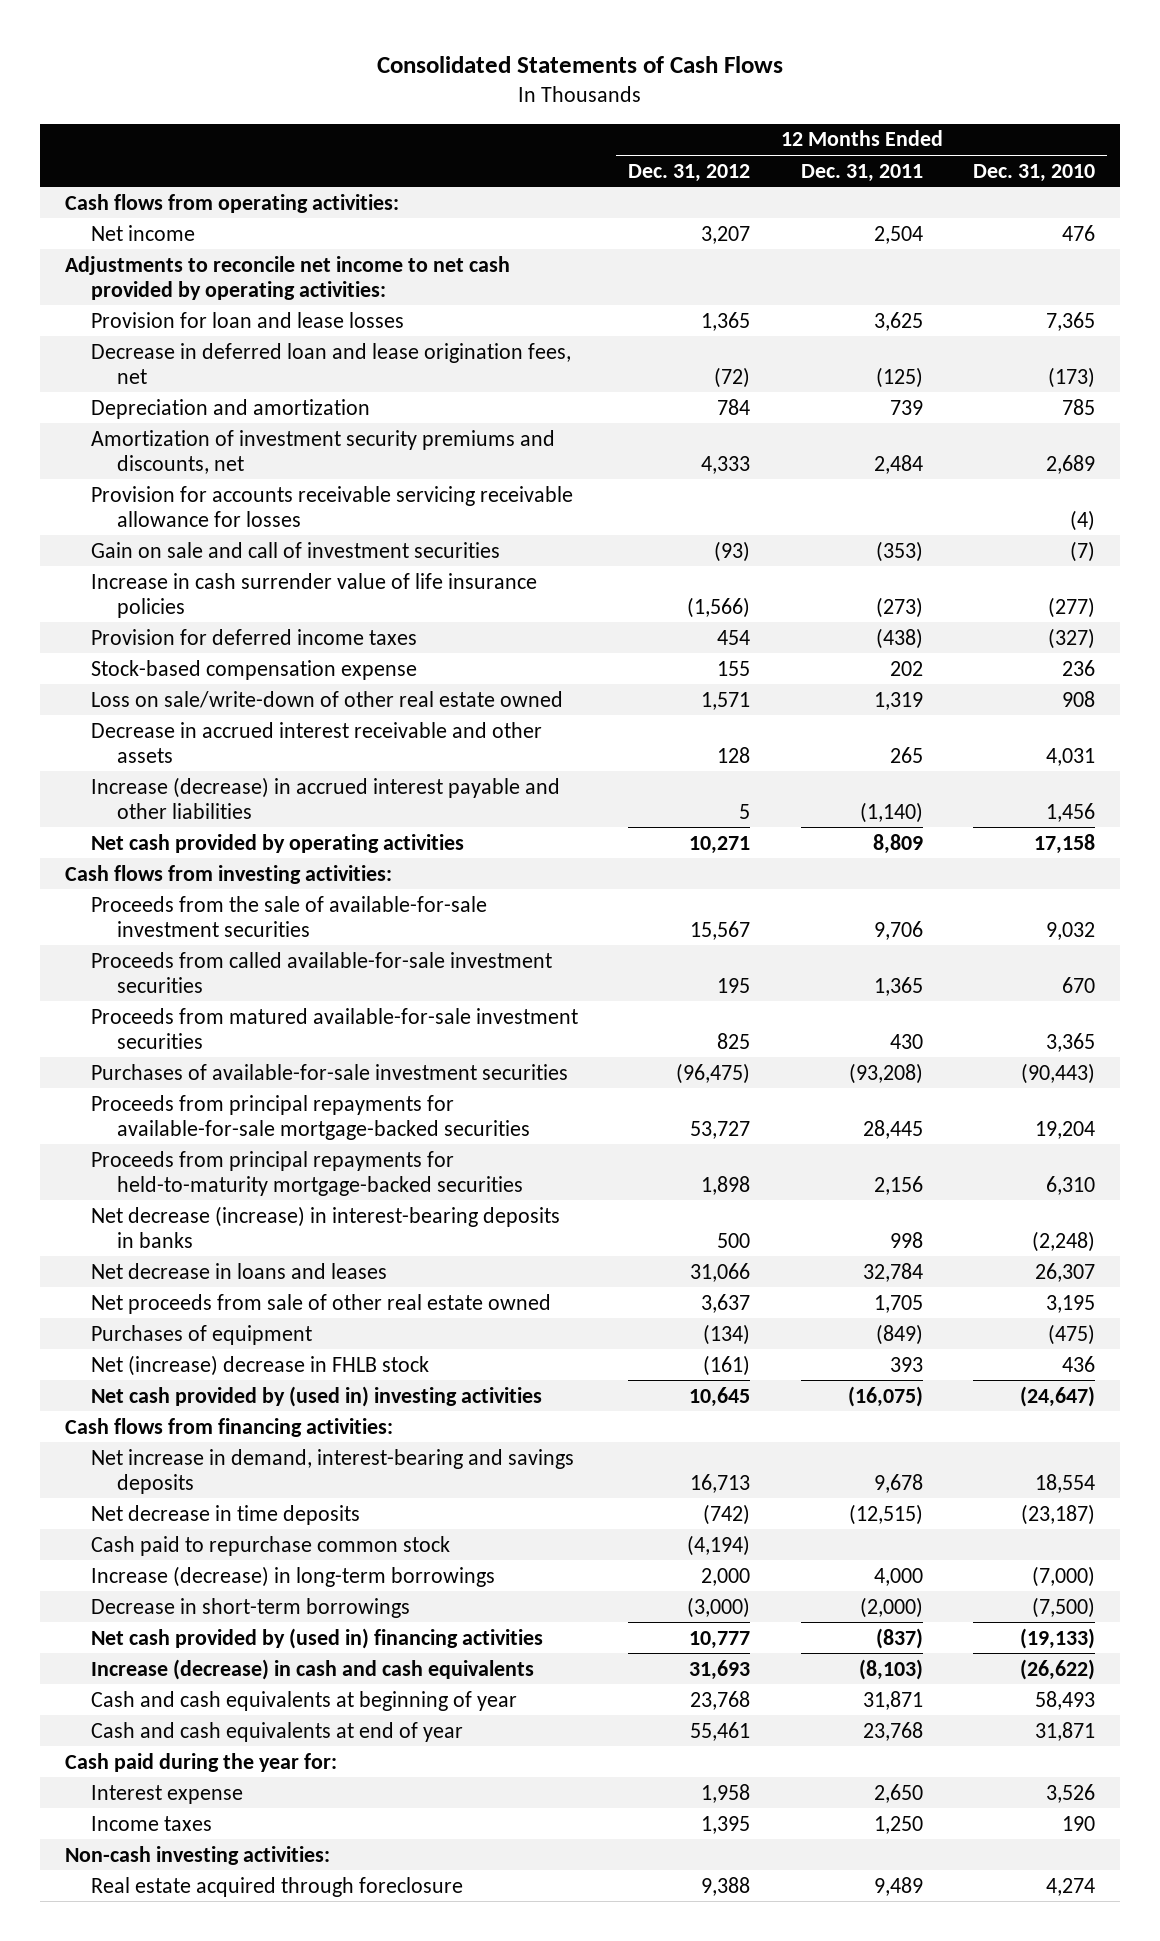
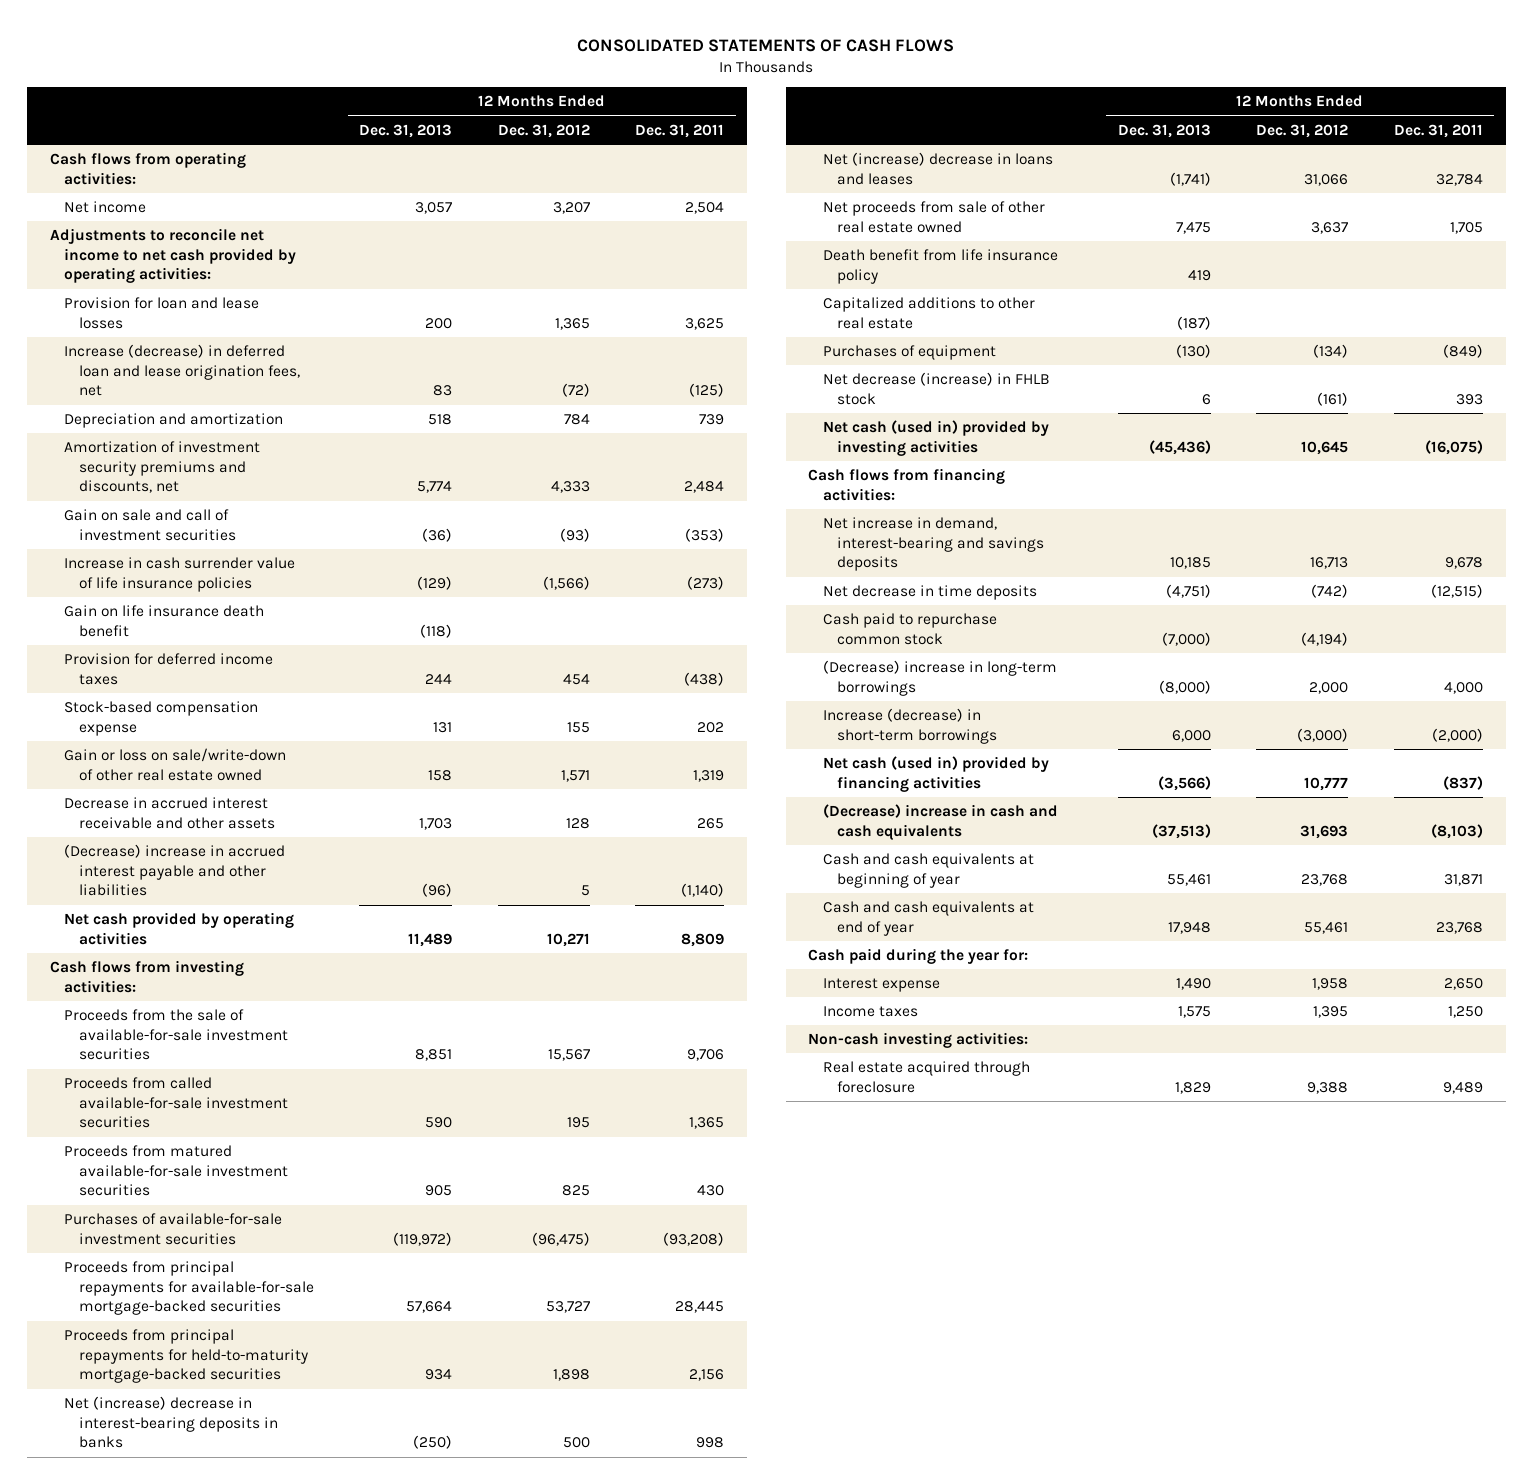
- Consolidated Statements of Cash Flows
+ CONSOLIDATED STATEMENTS OF CASH FLOWS
- | 12 Months Ended Dec. 31, 2012 | 12 Months Ended Dec. 31, 2011 | 12 Months Ended Dec. 31, 2010
+ | 12 Months Ended Dec. 31, 2013 | 12 Months Ended Dec. 31, 2012 | 12 Months Ended Dec. 31, 2011
- Decrease in deferred loan and lease origination fees, net | (72) | (125) | (173)
+ Increase (decrease) in deferred loan and lease origination fees, net | 83 | (72) | (125)
- Provision for accounts receivable servicing receivable allowance for losses | | | (4)
+ Gain on life insurance death benefit | (118) | |
- Loss on sale/write-down of other real estate owned | 1,571 | 1,319 | 908
+ Gain or loss on sale/write-down of other real estate owned | 158 | 1,571 | 1,319
- Increase (decrease) in accrued interest payable and other liabilities | 5 | (1,140) | 1,456
+ (Decrease) increase in accrued interest payable and other liabilities | (96) | 5 | (1,140)
- Net decrease (increase) in interest-bearing deposits in banks | 500 | 998 | (2,248)
- Net decrease in loans and leases | 31,066 | 32,784 | 26,307
+ Net (increase) decrease in interest-bearing deposits in banks | (250) | 500 | 998
+ Net (increase) decrease in loans and leases | (1,741) | 31,066 | 32,784
+ Death benefit from life insurance policy | 419 | |
+ Capitalized additions to other real estate | (187) | |
- Net (increase) decrease in FHLB stock | (161) | 393 | 436
- Net cash provided by (used in) investing activities | 10,645 | (16,075) | (24,647)
+ Net decrease (increase) in FHLB stock | 6 | (161) | 393
+ Net cash (used in) provided by investing activities | (45,436) | 10,645 | (16,075)
- Increase (decrease) in long-term borrowings | 2,000 | 4,000 | (7,000)
- Decrease in short-term borrowings | (3,000) | (2,000) | (7,500)
- Net cash provided by (used in) financing activities | 10,777 | (837) | (19,133)
- Increase (decrease) in cash and cash equivalents | 31,693 | (8,103) | (26,622)
+ (Decrease) increase in long-term borrowings | (8,000) | 2,000 | 4,000
+ Increase (decrease) in short-term borrowings | 6,000 | (3,000) | (2,000)
+ Net cash (used in) provided by financing activities | (3,566) | 10,777 | (837)
+ (Decrease) increase in cash and cash equivalents | (37,513) | 31,693 | (8,103)

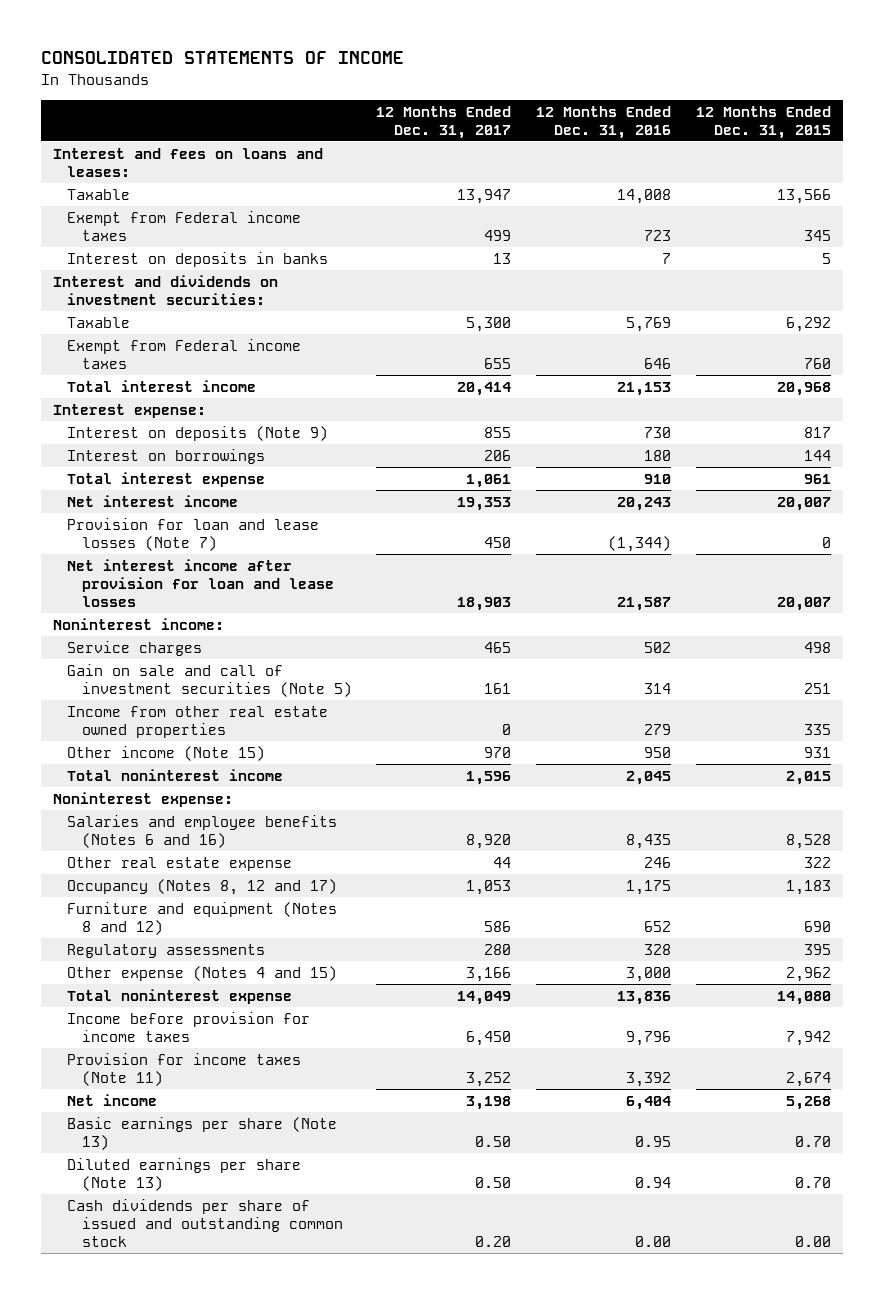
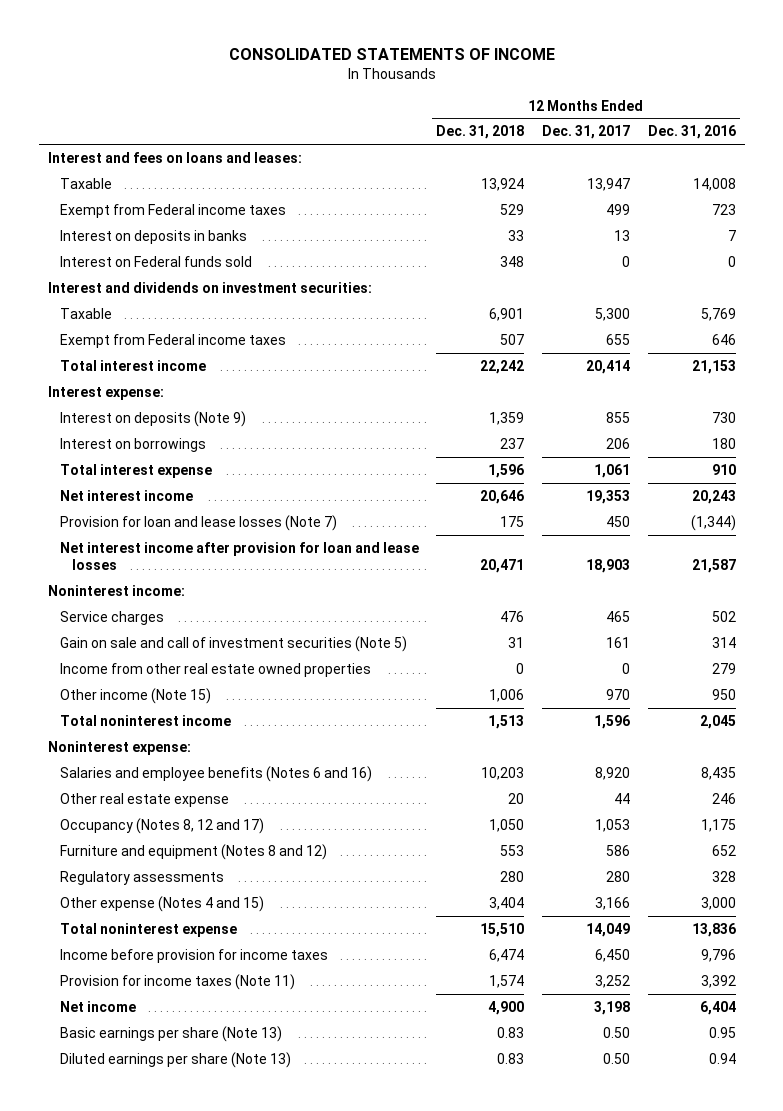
- | 12 Months Ended Dec. 31, 2017 | 12 Months Ended Dec. 31, 2016 | 12 Months Ended Dec. 31, 2015
+ | 12 Months Ended Dec. 31, 2018 | 12 Months Ended Dec. 31, 2017 | 12 Months Ended Dec. 31, 2016
+ Interest on Federal funds sold | 348 | 0 | 0
- Cash dividends per share of issued and outstanding common stock | 0.20 | 0.00 | 0.00

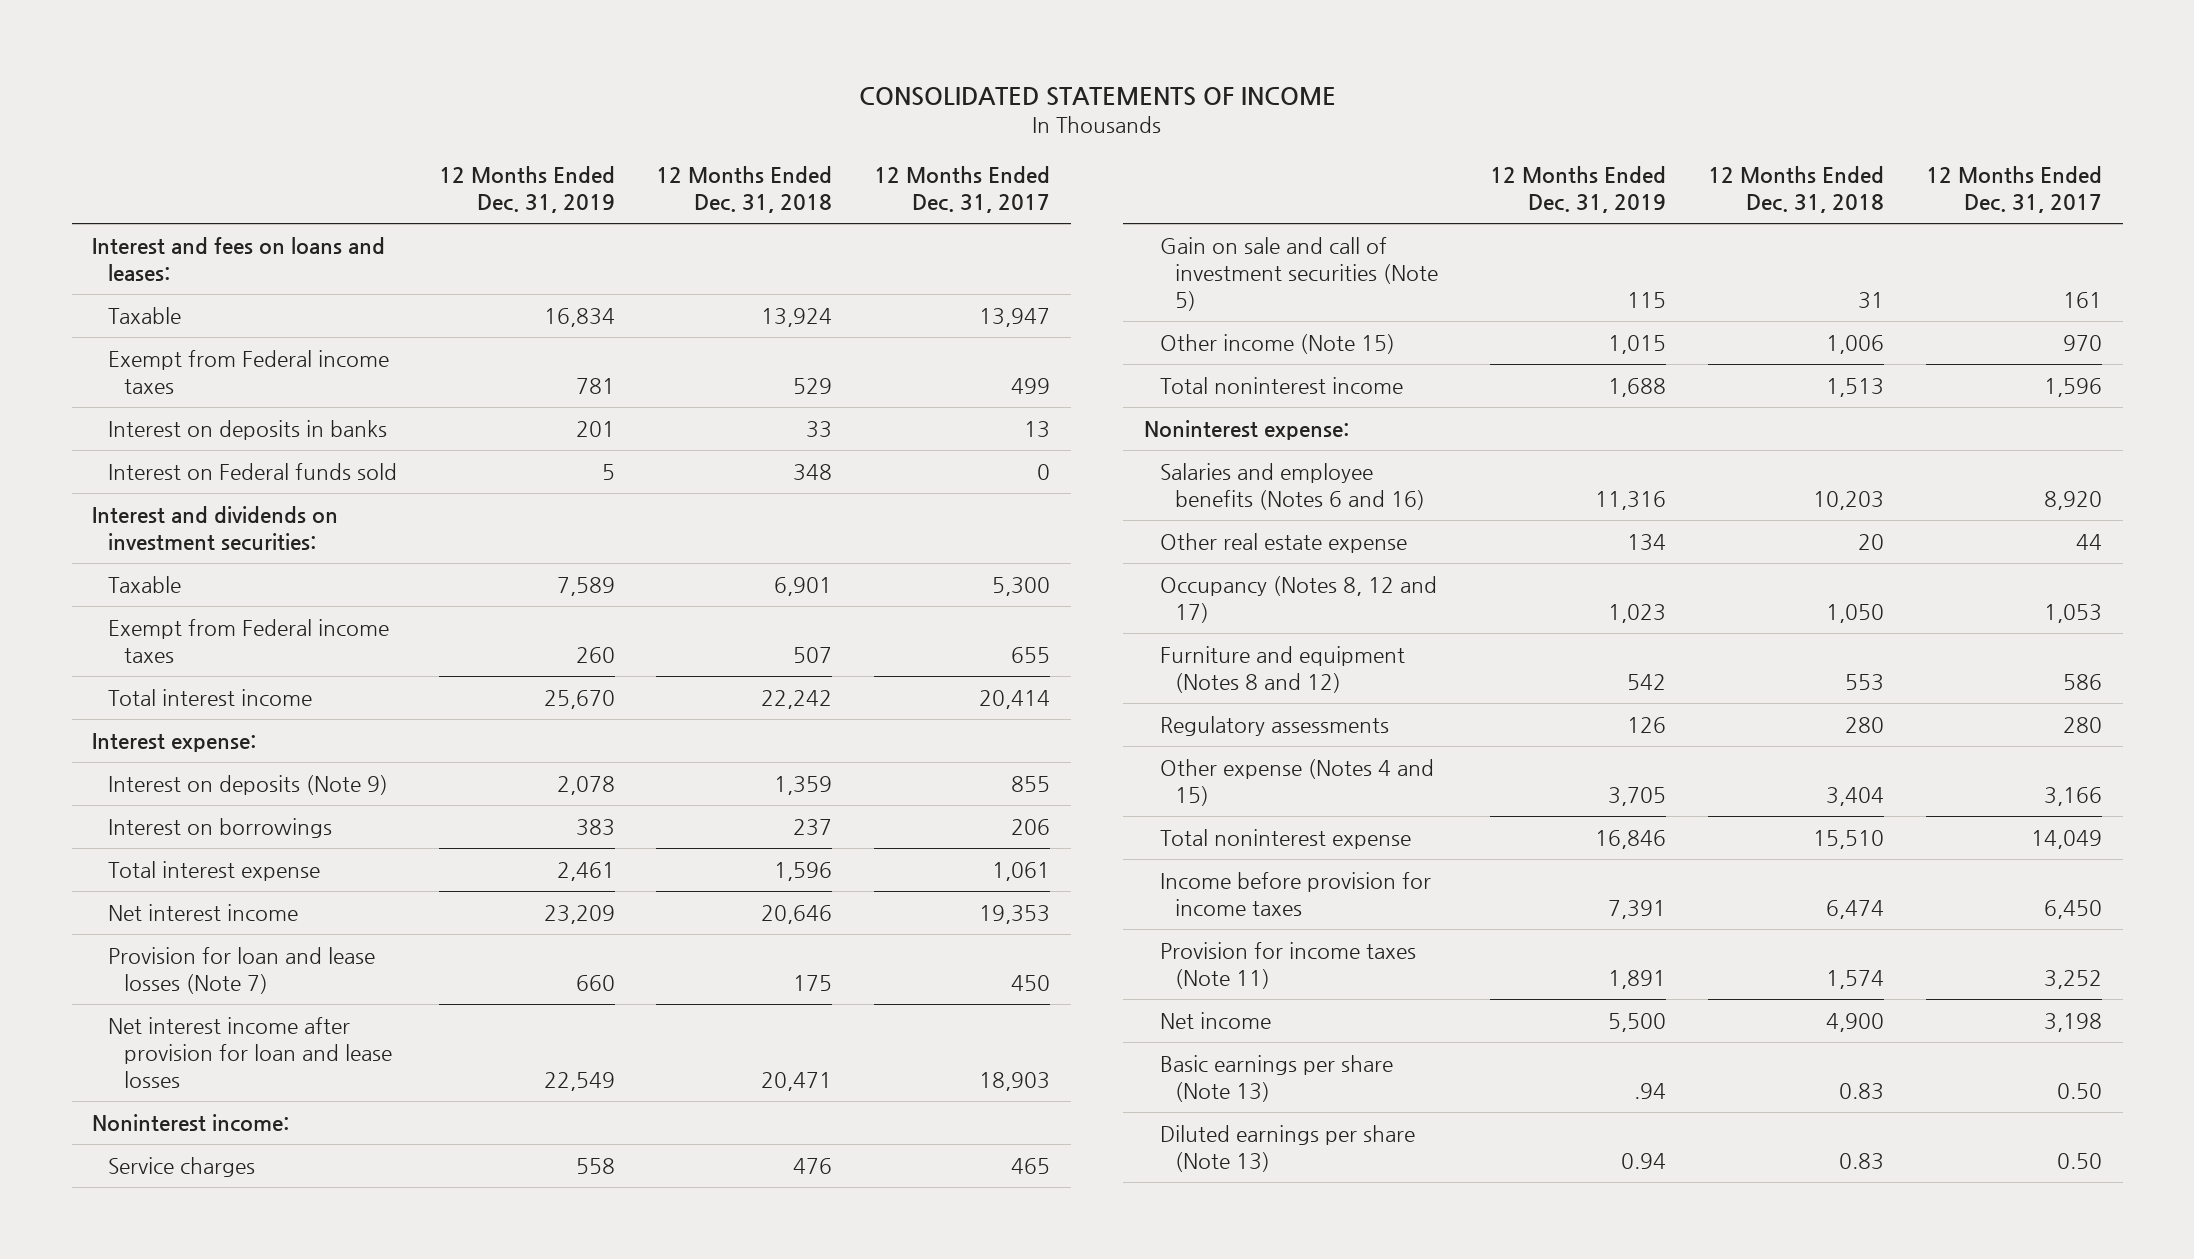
- | 12 Months Ended Dec. 31, 2018 | 12 Months Ended Dec. 31, 2017 | 12 Months Ended Dec. 31, 2016
+ | 12 Months Ended Dec. 31, 2019 | 12 Months Ended Dec. 31, 2018 | 12 Months Ended Dec. 31, 2017
- Income from other real estate owned properties | 0 | 0 | 279

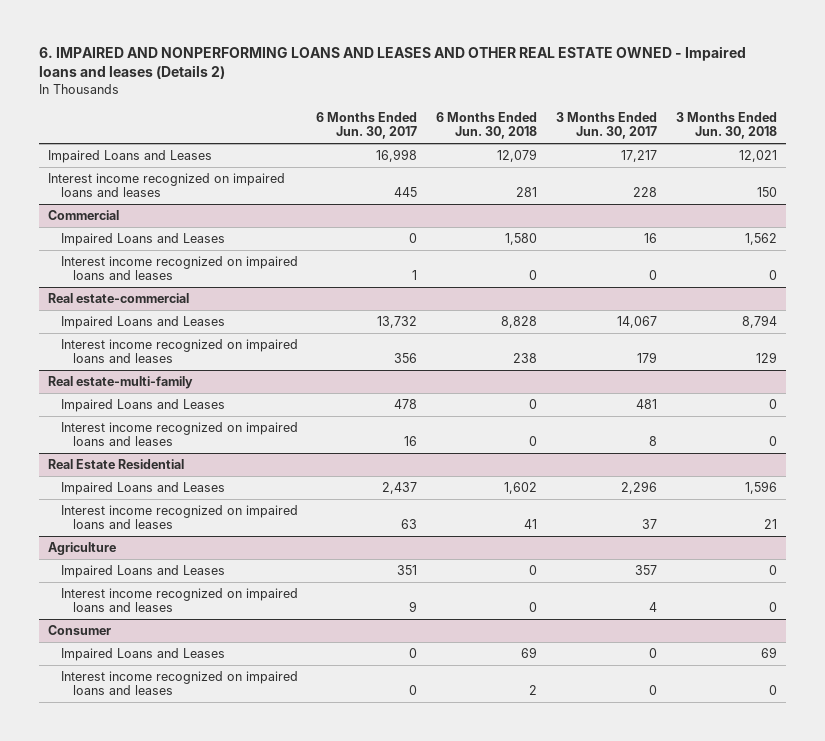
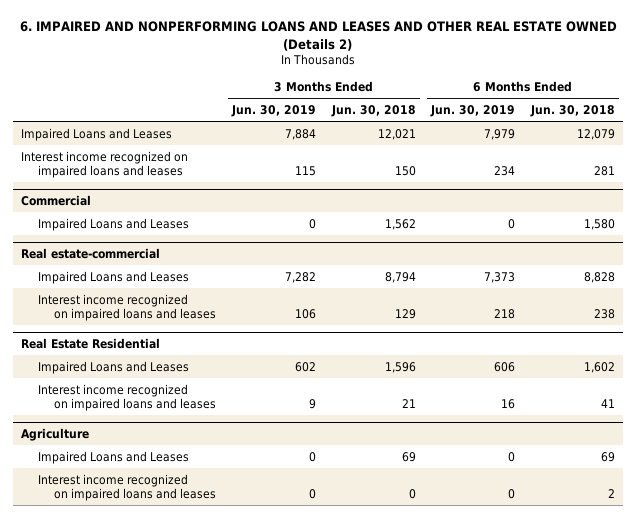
- 6. IMPAIRED AND NONPERFORMING LOANS AND LEASES AND OTHER REAL ESTATE OWNED - Impaired loans and leases (Details 2)
+ 6. IMPAIRED AND NONPERFORMING LOANS AND LEASES AND OTHER REAL ESTATE OWNED (Details 2)
- | 6 Months Ended Jun. 30, 2017 | 6 Months Ended Jun. 30, 2018 | 3 Months Ended Jun. 30, 2017 | 3 Months Ended Jun. 30, 2018
+ | 3 Months Ended Jun. 30, 2019 | 3 Months Ended Jun. 30, 2018 | 6 Months Ended Jun. 30, 2019 | 6 Months Ended Jun. 30, 2018
@ Commercial
- Interest income recognized on impaired loans and leases | 1 | 0 | 0 | 0
- Real estate-multi-family
- Impaired Loans and Leases | 478 | 0 | 481 | 0
- Interest income recognized on impaired loans and leases | 16 | 0 | 8 | 0
@ Agriculture
- Impaired Loans and Leases | 351 | 0 | 357 | 0
- Interest income recognized on impaired loans and leases | 9 | 0 | 4 | 0
- Consumer

